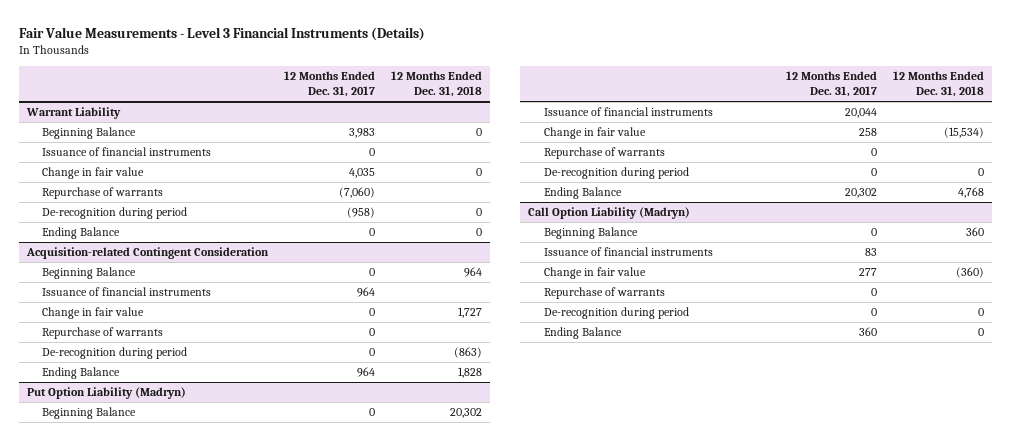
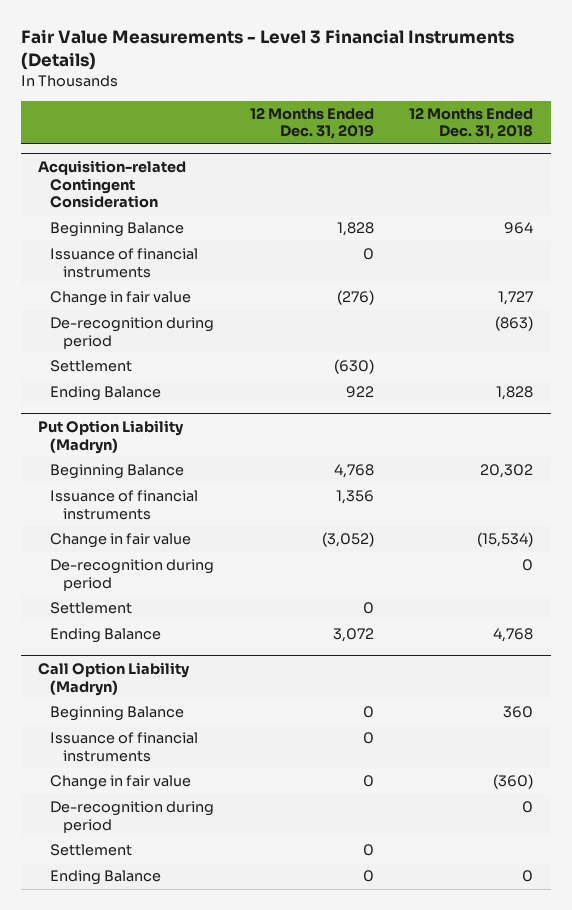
- | 12 Months Ended Dec. 31, 2017 | 12 Months Ended Dec. 31, 2018
+ | 12 Months Ended Dec. 31, 2019 | 12 Months Ended Dec. 31, 2018
- Warrant Liability
- Beginning Balance | 3,983 | 0
- Issuance of financial instruments | 0 |
- Change in fair value | 4,035 | 0
- Repurchase of warrants | (7,060) |
- De-recognition during period | (958) | 0
- Ending Balance | 0 | 0
@ Acquisition-related Contingent Consideration
- Repurchase of warrants | 0 |
+ Settlement | (630) |
@ Put Option Liability (Madryn)
- Repurchase of warrants | 0 |
+ Settlement | 0 |
@ Call Option Liability (Madryn)
- Repurchase of warrants | 0 |
+ Settlement | 0 |

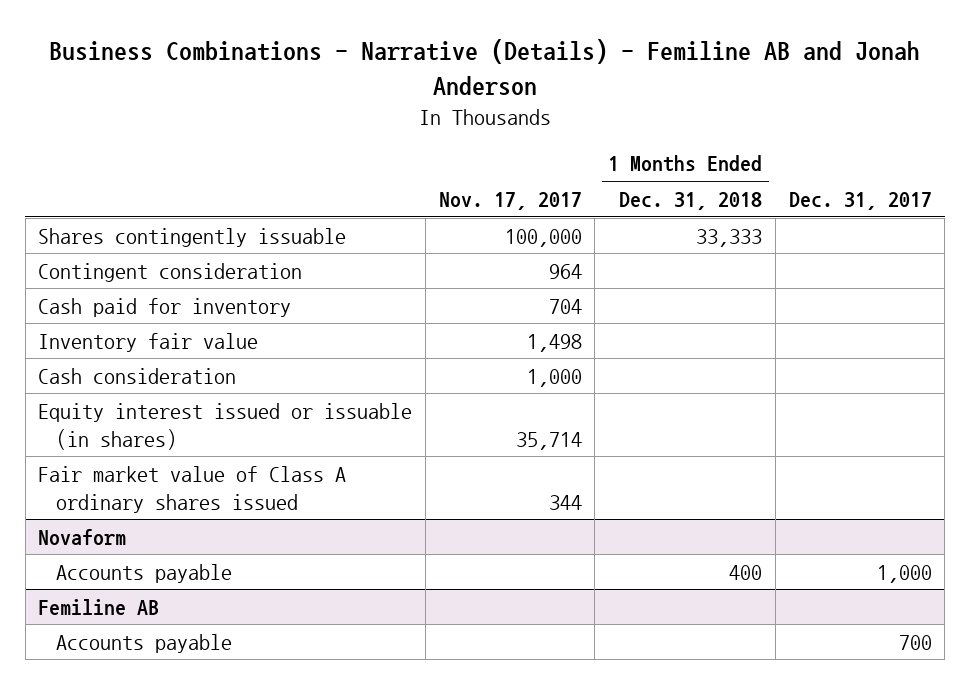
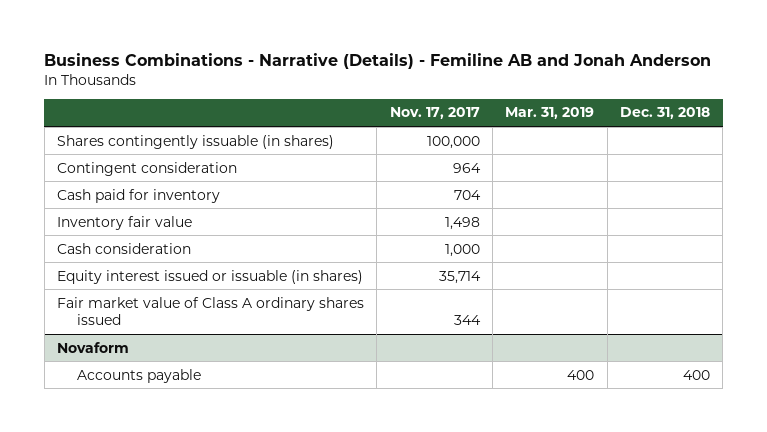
- | Nov. 17, 2017 | 1 Months Ended Dec. 31, 2018 | Dec. 31, 2017
+ | Nov. 17, 2017 | Mar. 31, 2019 | Dec. 31, 2018
- Shares contingently issuable | 100,000 | 33,333 |
+ Shares contingently issuable (in shares) | 100,000 | |
- Femiline AB
- Accounts payable | | | 700

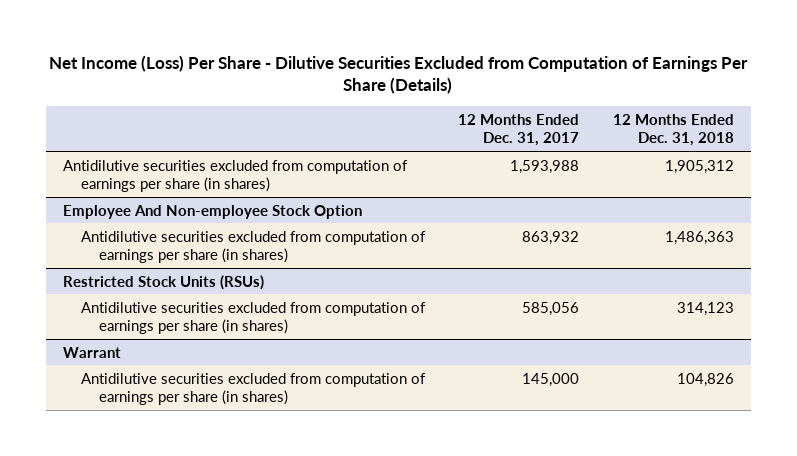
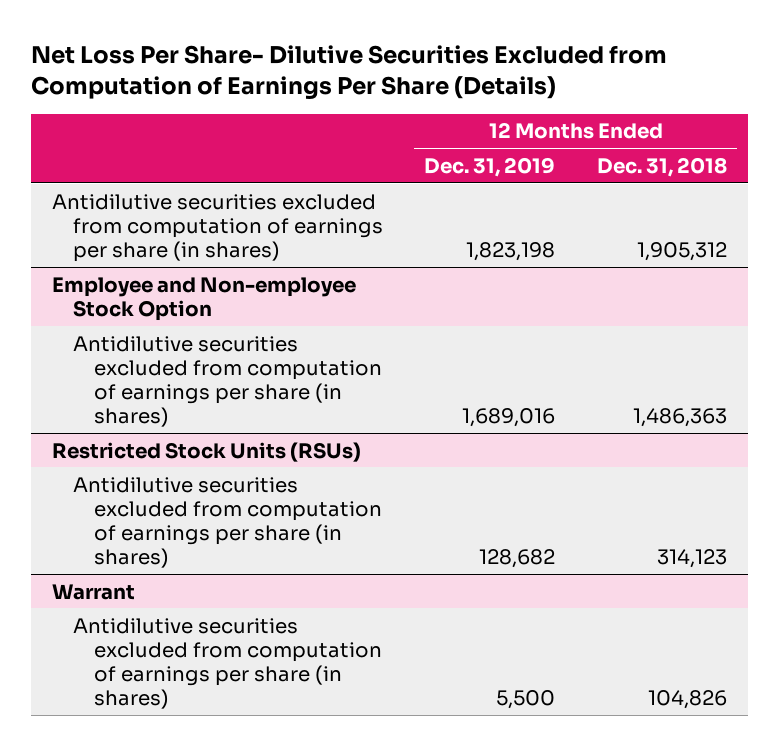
- Net Income (Loss) Per Share - Dilutive Securities Excluded from Computation of Earnings Per Share (Details)
+ Net Loss Per Share- Dilutive Securities Excluded from Computation of Earnings Per Share (Details)
- | 12 Months Ended Dec. 31, 2017 | 12 Months Ended Dec. 31, 2018
+ | 12 Months Ended Dec. 31, 2019 | 12 Months Ended Dec. 31, 2018
- Employee And Non-employee Stock Option
+ Employee and Non-employee Stock Option

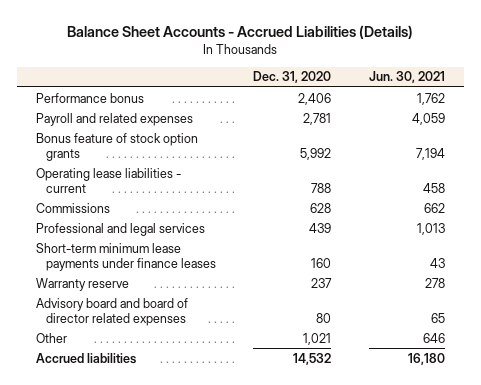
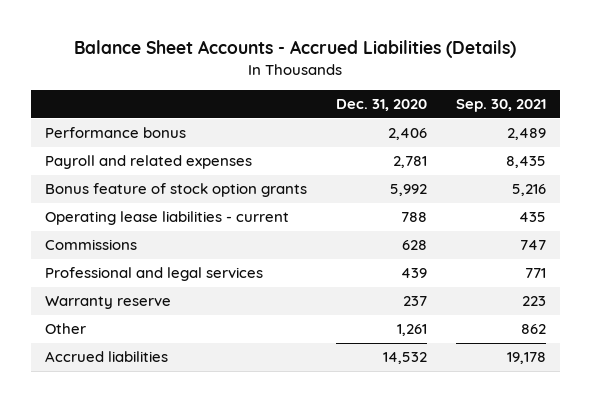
- | Dec. 31, 2020 | Jun. 30, 2021
+ | Dec. 31, 2020 | Sep. 30, 2021
- Short-term minimum lease payments under finance leases | 160 | 43
- Advisory board and board of director related expenses | 80 | 65
- Other | 1,021 | 646
+ Other | 1,261 | 862

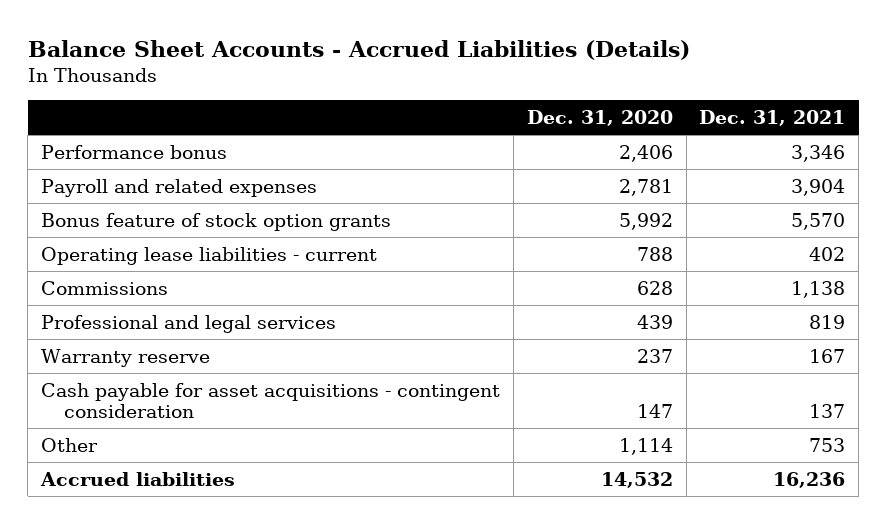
- | Dec. 31, 2020 | Sep. 30, 2021
+ | Dec. 31, 2020 | Dec. 31, 2021
- Other | 1,261 | 862
+ Cash payable for asset acquisitions - contingent consideration | 147 | 137
+ Other | 1,114 | 753

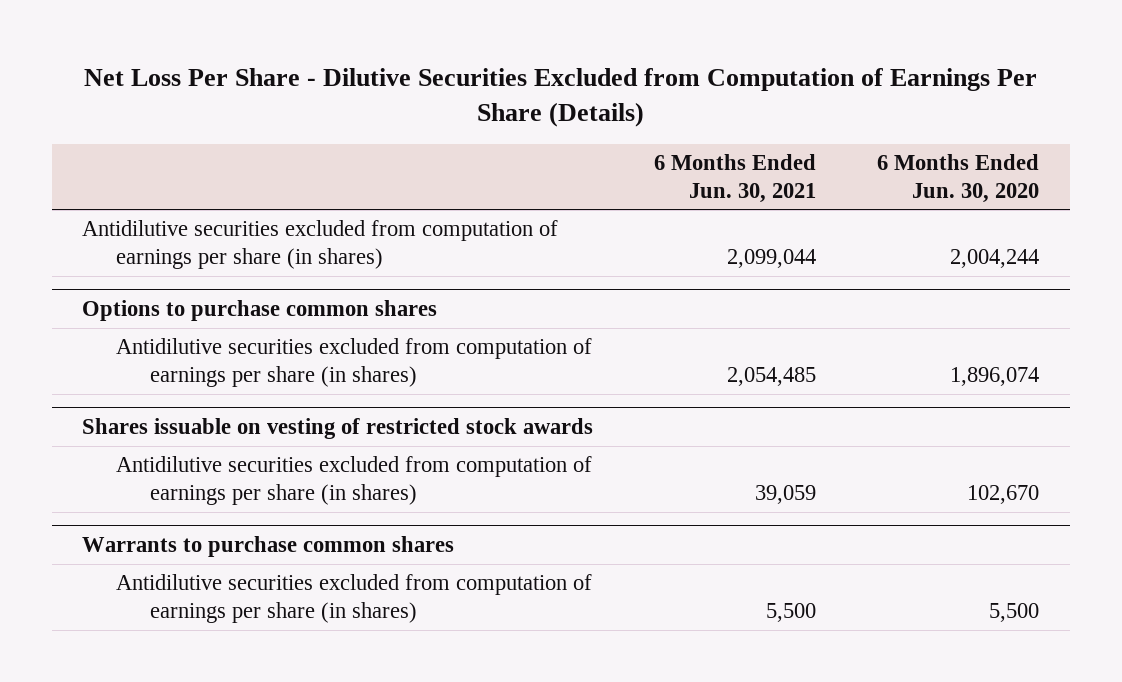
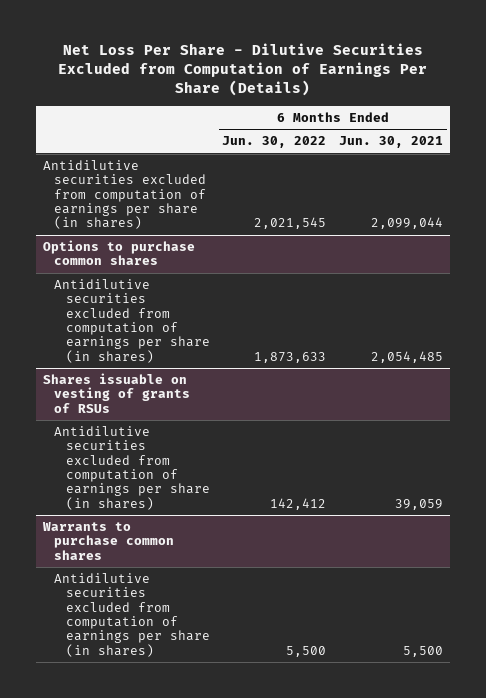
- | 6 Months Ended Jun. 30, 2021 | 6 Months Ended Jun. 30, 2020
+ | 6 Months Ended Jun. 30, 2022 | 6 Months Ended Jun. 30, 2021
- Shares issuable on vesting of restricted stock awards
+ Shares issuable on vesting of grants of RSUs

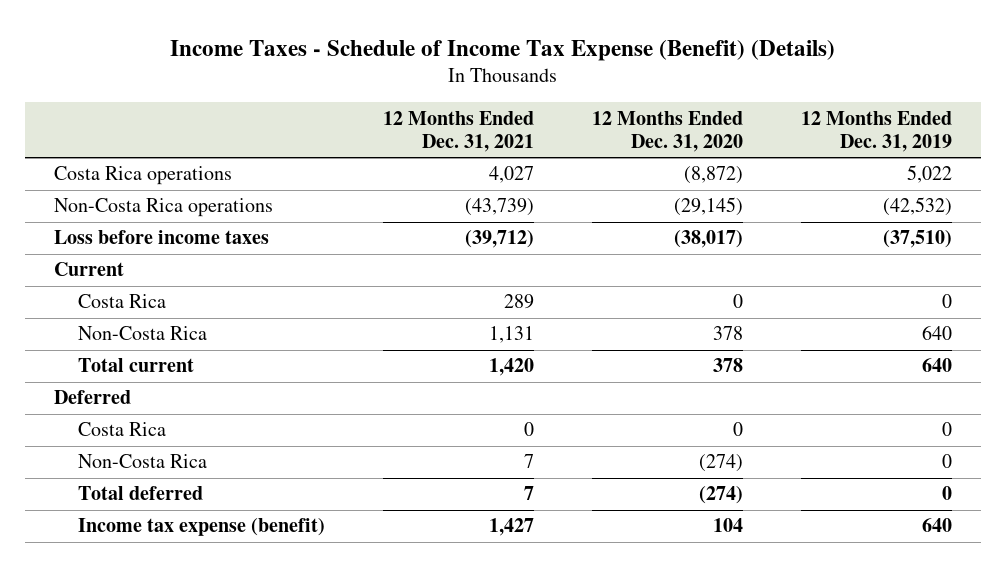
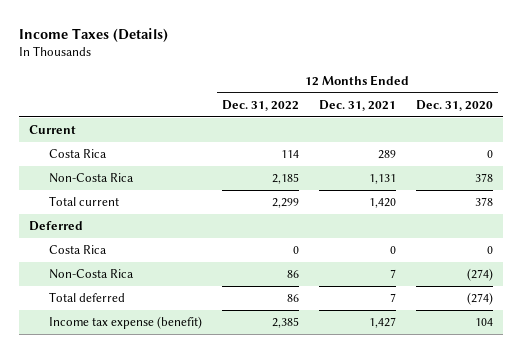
- Income Taxes - Schedule of Income Tax Expense (Benefit) (Details)
+ Income Taxes (Details)
- | 12 Months Ended Dec. 31, 2021 | 12 Months Ended Dec. 31, 2020 | 12 Months Ended Dec. 31, 2019
+ | 12 Months Ended Dec. 31, 2022 | 12 Months Ended Dec. 31, 2021 | 12 Months Ended Dec. 31, 2020
- Costa Rica operations | 4,027 | (8,872) | 5,022
- Non-Costa Rica operations | (43,739) | (29,145) | (42,532)
- Loss before income taxes | (39,712) | (38,017) | (37,510)

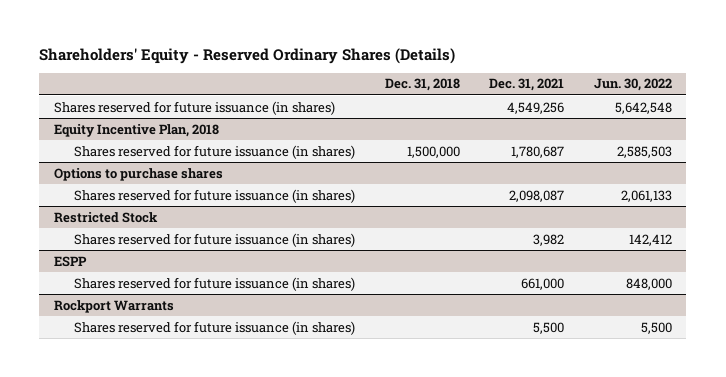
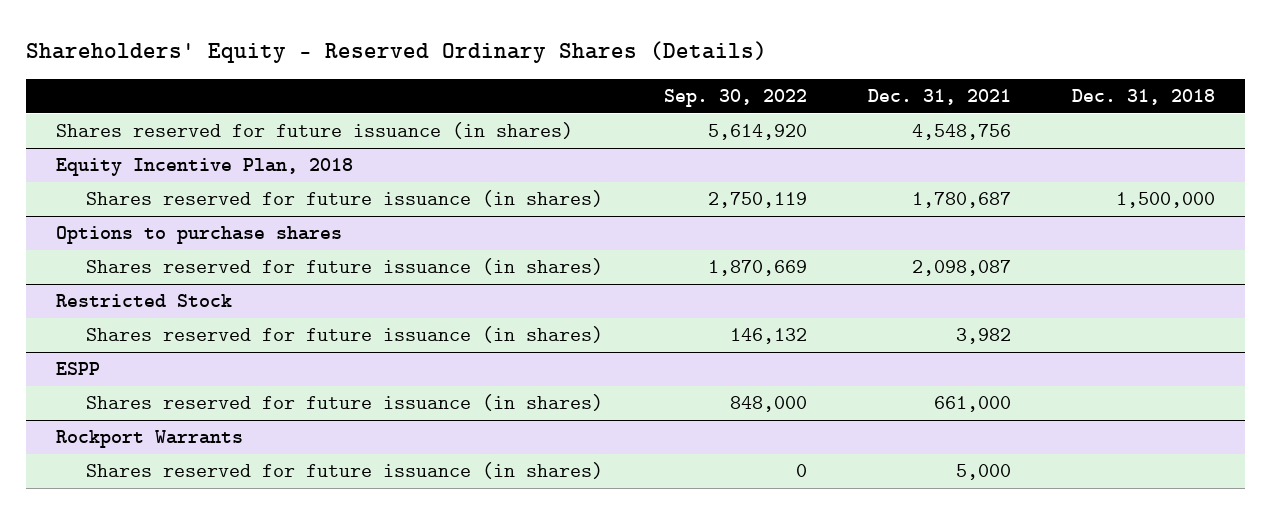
- | Dec. 31, 2018 | Dec. 31, 2021 | Jun. 30, 2022
+ | Sep. 30, 2022 | Dec. 31, 2021 | Dec. 31, 2018
- Shares reserved for future issuance (in shares) | | 4,549,256 | 5,642,548
+ Shares reserved for future issuance (in shares) | 5,614,920 | 4,548,756 |
@ Rockport Warrants
- Shares reserved for future issuance (in shares) | | 5,500 | 5,500
+ Shares reserved for future issuance (in shares) | 0 | 5,000 |

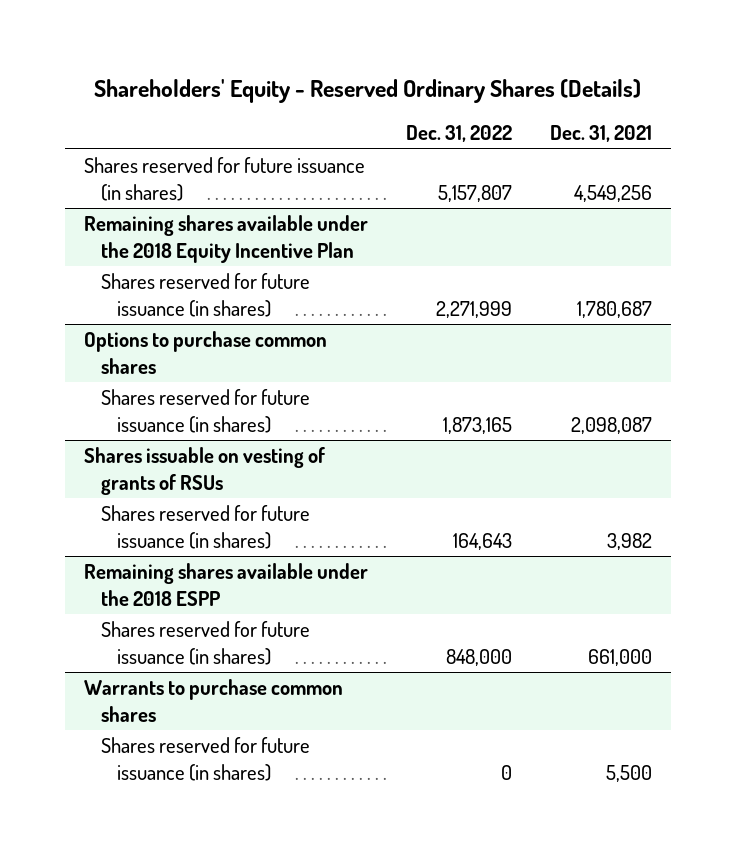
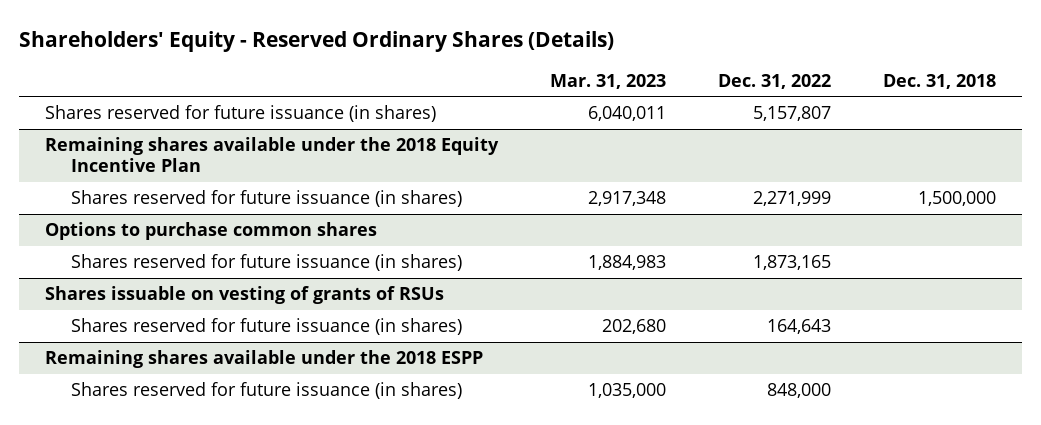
- | Dec. 31, 2022 | Dec. 31, 2021
+ | Mar. 31, 2023 | Dec. 31, 2022 | Dec. 31, 2018
- Warrants to purchase common shares
- Shares reserved for future issuance (in shares) | 0 | 5,500

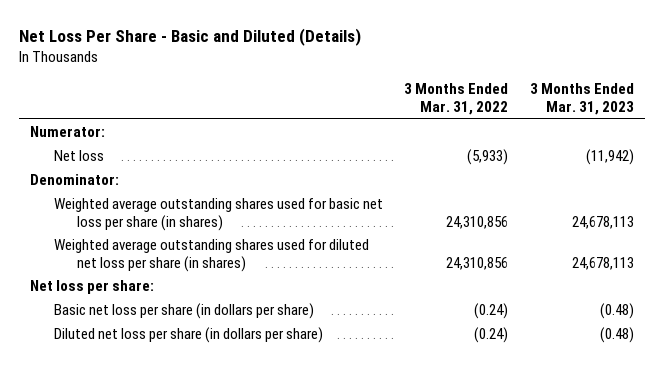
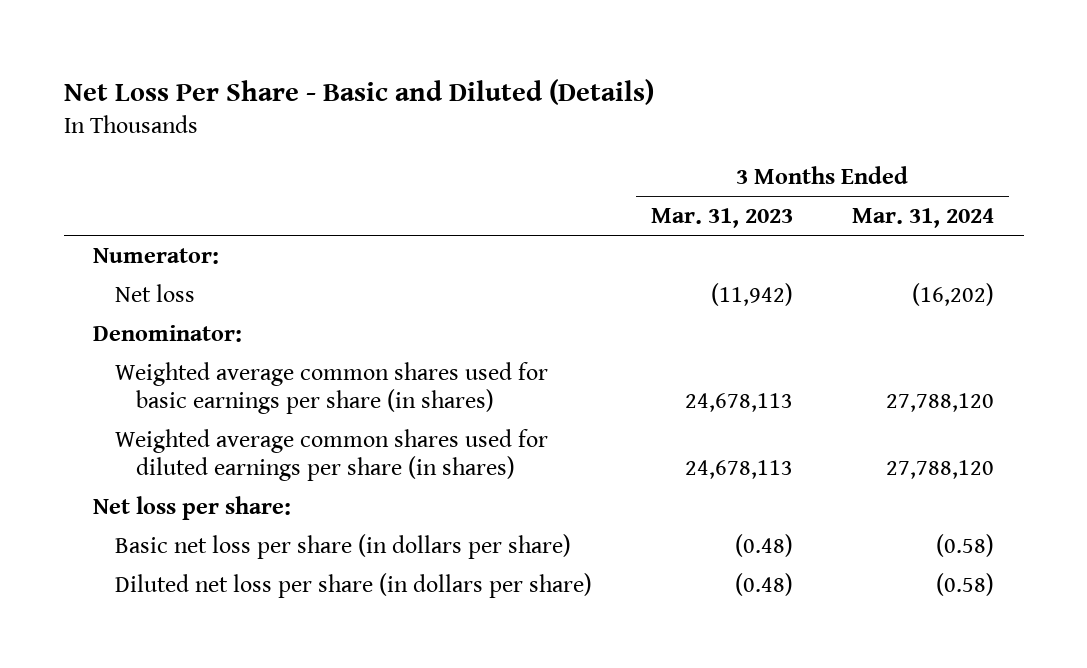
- | 3 Months Ended Mar. 31, 2022 | 3 Months Ended Mar. 31, 2023
+ | 3 Months Ended Mar. 31, 2023 | 3 Months Ended Mar. 31, 2024
- Weighted average outstanding shares used for basic net loss per share (in shares) | 24,310,856 | 24,678,113
- Weighted average outstanding shares used for diluted net loss per share (in shares) | 24,310,856 | 24,678,113
+ Weighted average common shares used for basic earnings per share (in shares) | 24,678,113 | 27,788,120
+ Weighted average common shares used for diluted earnings per share (in shares) | 24,678,113 | 27,788,120

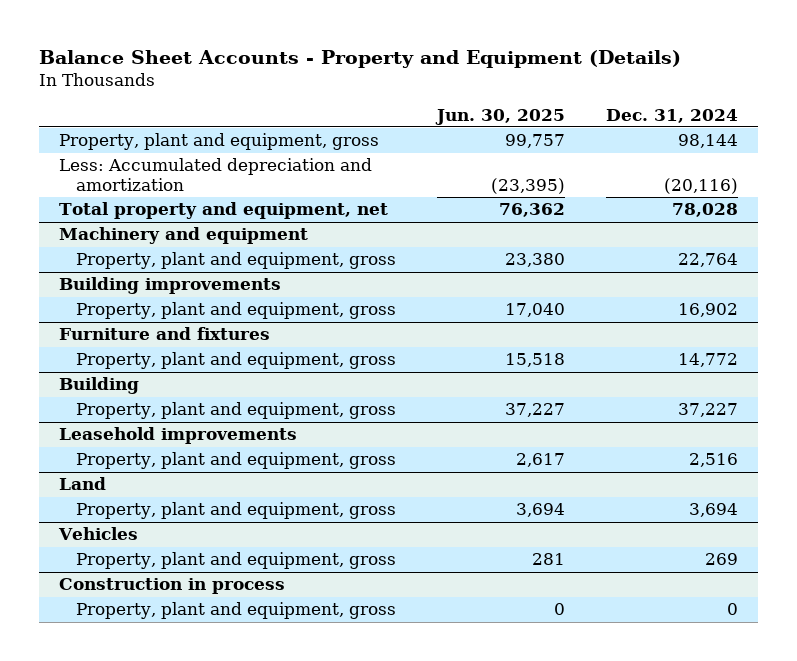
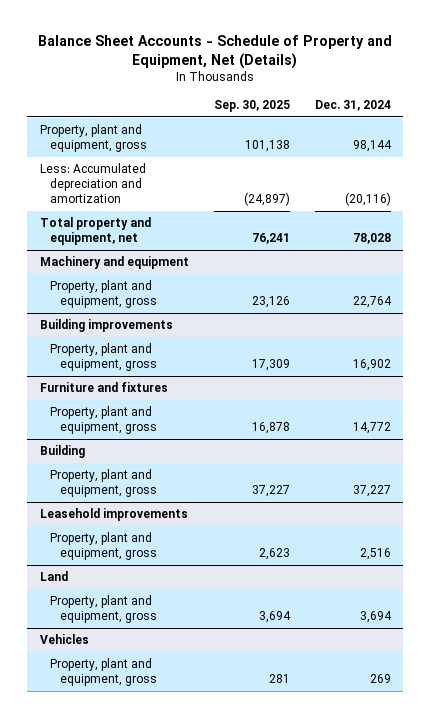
- Balance Sheet Accounts - Property and Equipment (Details)
+ Balance Sheet Accounts - Schedule of Property and Equipment, Net (Details)
- | Jun. 30, 2025 | Dec. 31, 2024
+ | Sep. 30, 2025 | Dec. 31, 2024
- Construction in process
- Property, plant and equipment, gross | 0 | 0

